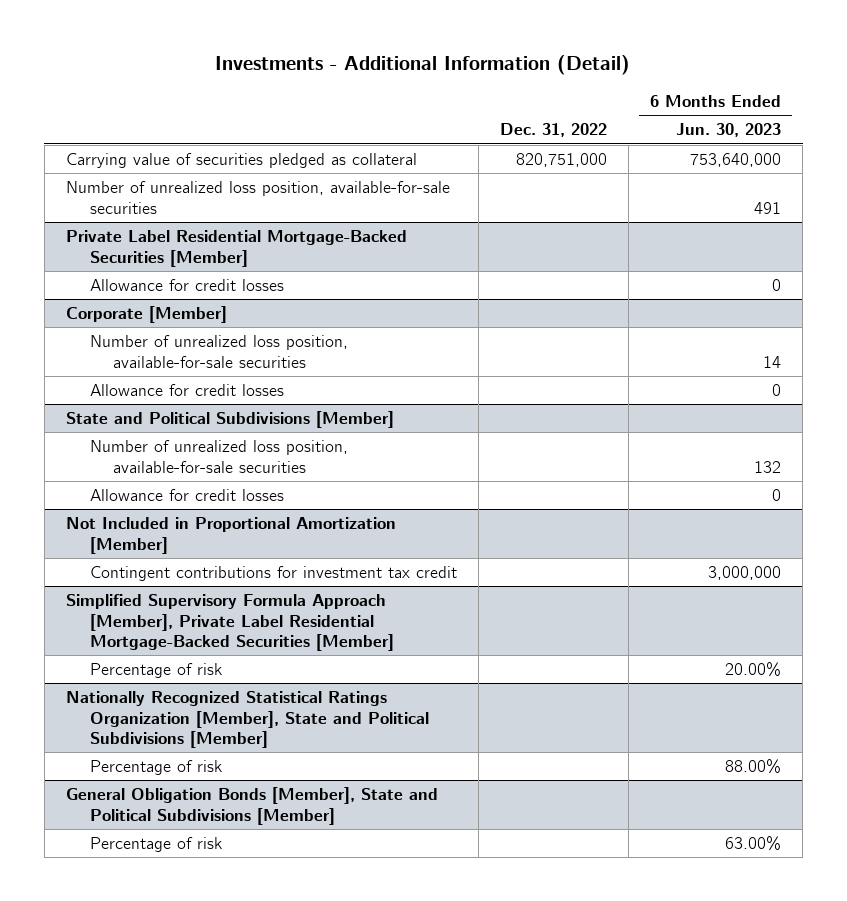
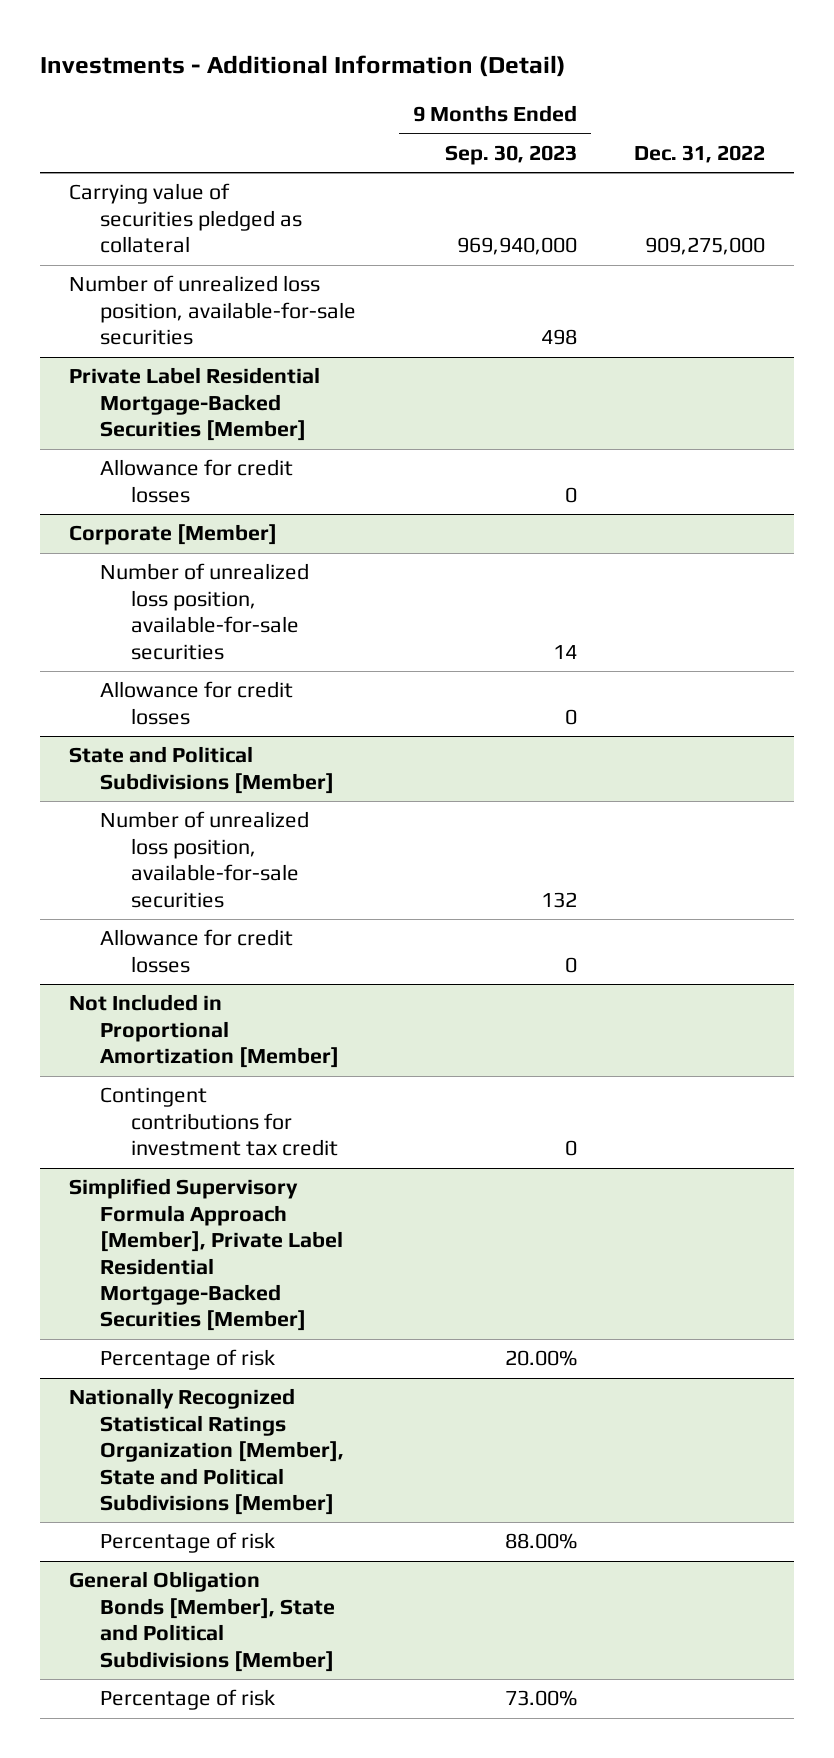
- | Dec. 31, 2022 | 6 Months Ended Jun. 30, 2023
+ | 9 Months Ended Sep. 30, 2023 | Dec. 31, 2022
- Carrying value of securities pledged as collateral | 820,751,000 | 753,640,000
+ Carrying value of securities pledged as collateral | 969,940,000 | 909,275,000

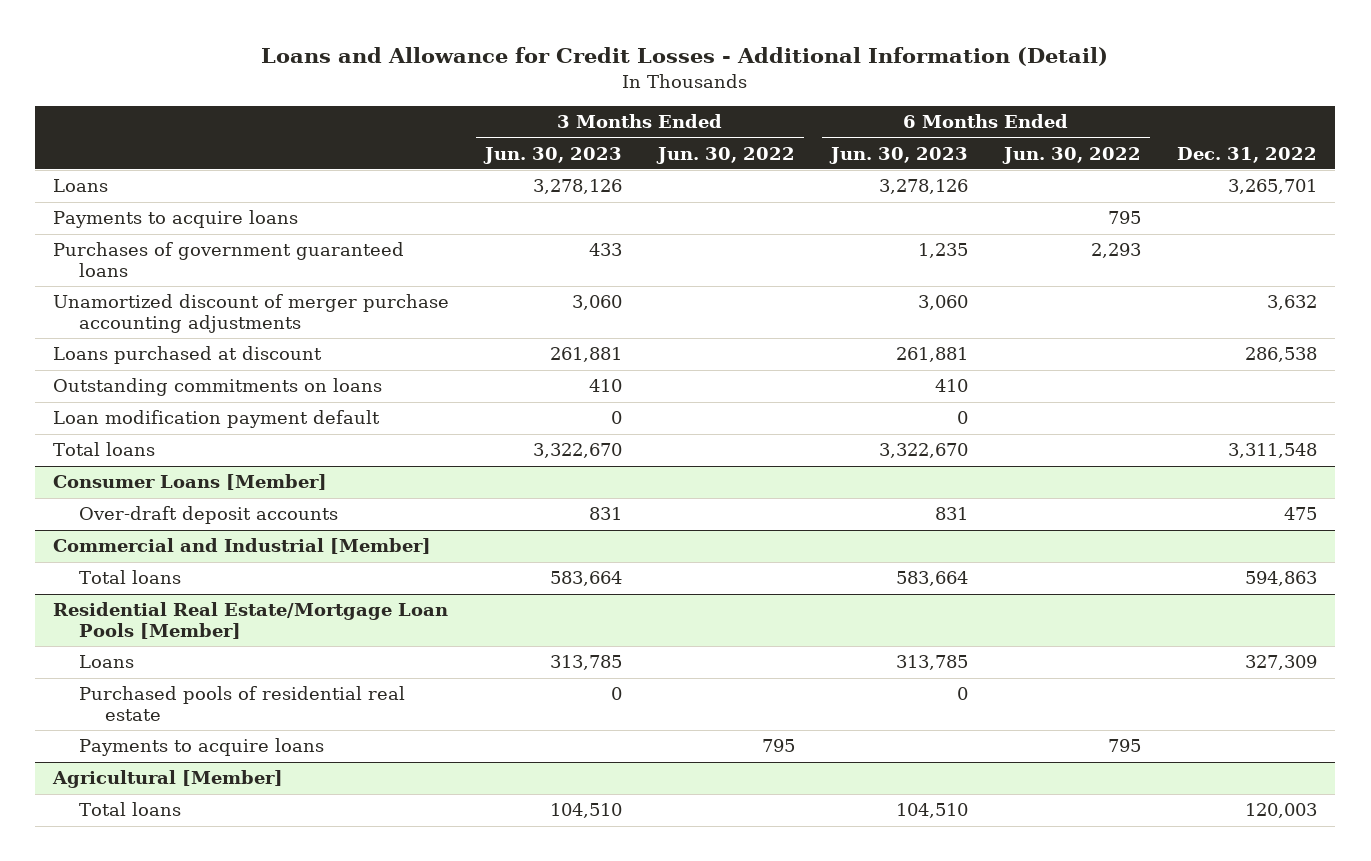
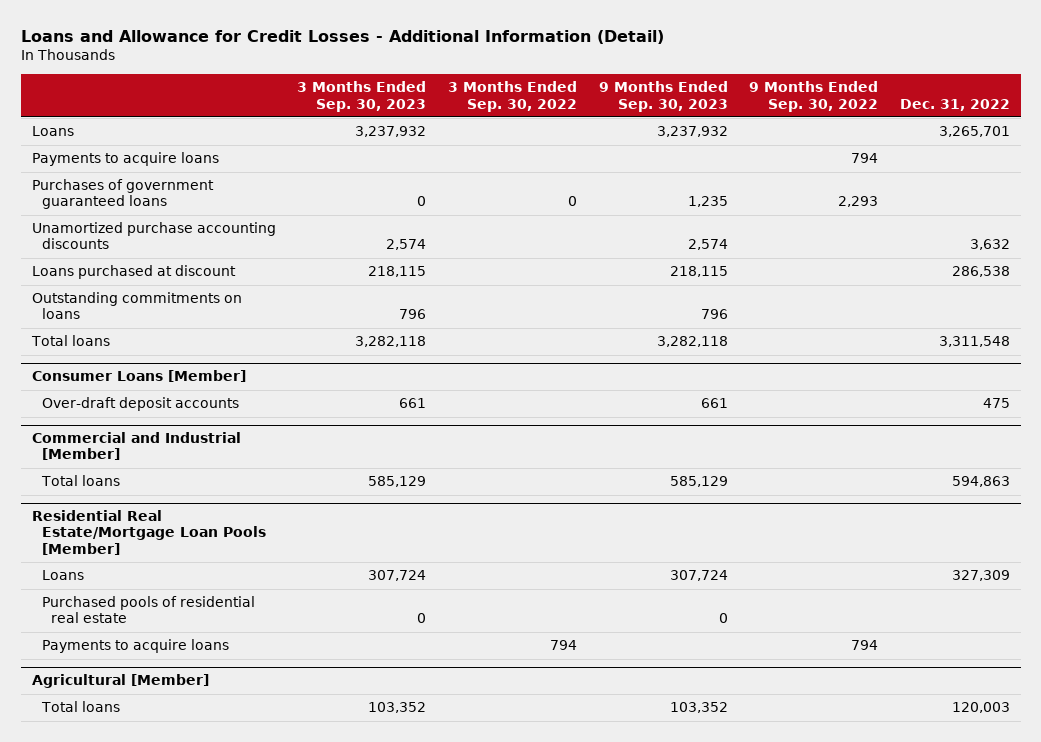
- | 3 Months Ended Jun. 30, 2023 | 3 Months Ended Jun. 30, 2022 | 6 Months Ended Jun. 30, 2023 | 6 Months Ended Jun. 30, 2022 | Dec. 31, 2022
+ | 3 Months Ended Sep. 30, 2023 | 3 Months Ended Sep. 30, 2022 | 9 Months Ended Sep. 30, 2023 | 9 Months Ended Sep. 30, 2022 | Dec. 31, 2022
- Unamortized discount of merger purchase accounting adjustments | 3,060 | | 3,060 | | 3,632
+ Unamortized purchase accounting discounts | 2,574 | | 2,574 | | 3,632
- Loan modification payment default | 0 | | 0 | |

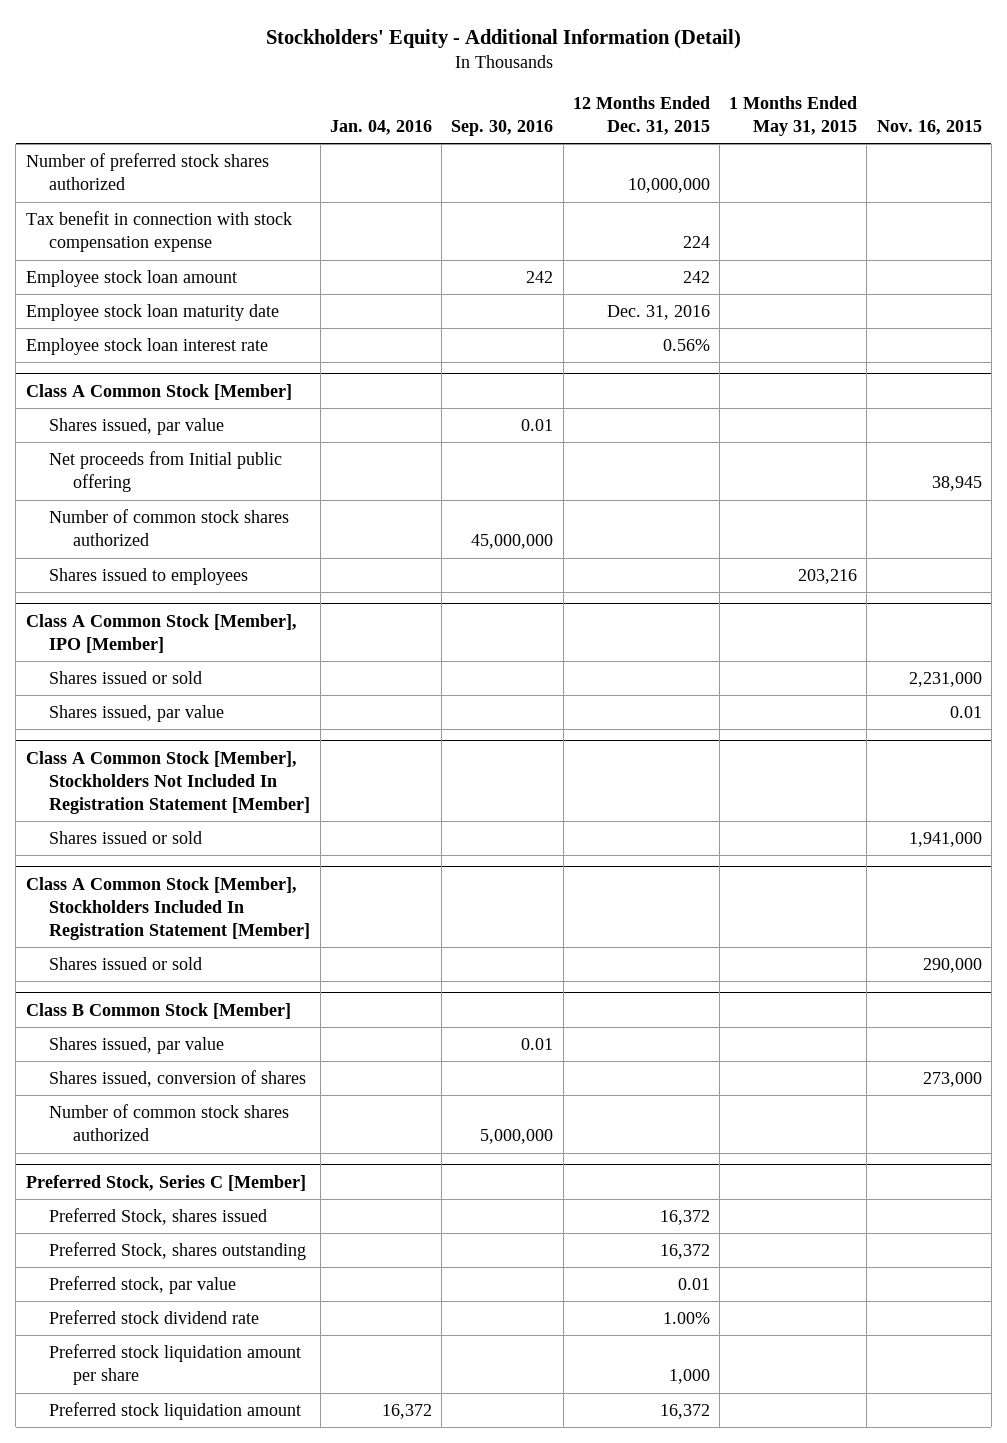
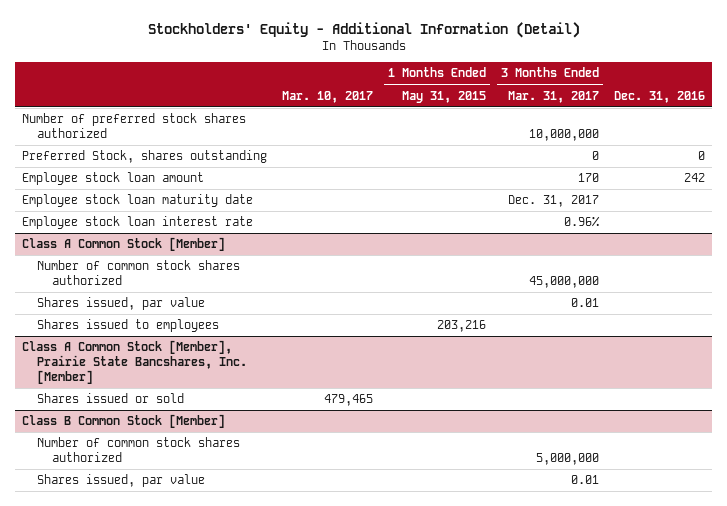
- | Jan. 04, 2016 | Sep. 30, 2016 | 12 Months Ended Dec. 31, 2015 | 1 Months Ended May 31, 2015 | Nov. 16, 2015
+ | Mar. 10, 2017 | 1 Months Ended May 31, 2015 | 3 Months Ended Mar. 31, 2017 | Dec. 31, 2016
- Tax benefit in connection with stock compensation expense | | | 224 | |
+ Preferred Stock, shares outstanding | | | 0 | 0
@ Class A Common Stock [Member]
- Net proceeds from Initial public offering | | | | | 38,945
moved down: Shares issued, par value | | | 0.01 |
- Class A Common Stock [Member], IPO [Member]
- Shares issued or sold | | | | | 2,231,000
- Shares issued, par value | | | | | 0.01
- Class A Common Stock [Member], Stockholders Not Included In Registration Statement [Member]
- Shares issued or sold | | | | | 1,941,000
- Class A Common Stock [Member], Stockholders Included In Registration Statement [Member]
- Shares issued or sold | | | | | 290,000
+ Class A Common Stock [Member], Prairie State Bancshares, Inc. [Member]
+ Shares issued or sold | 479,465 | | |
@ Class B Common Stock [Member]
- Shares issued, conversion of shares | | | | | 273,000
- Preferred Stock, Series C [Member]
- Preferred Stock, shares issued | | | 16,372 | |
- Preferred Stock, shares outstanding | | | 16,372 | |
- Preferred stock, par value | | | 0.01 | |
- Preferred stock dividend rate | | | 1.00% | |
- Preferred stock liquidation amount per share | | | 1,000 | |
- Preferred stock liquidation amount | 16,372 | | 16,372 | |
@ Class B Common Stock [Member]
moved down: Shares issued, par value | | | 0.01 |

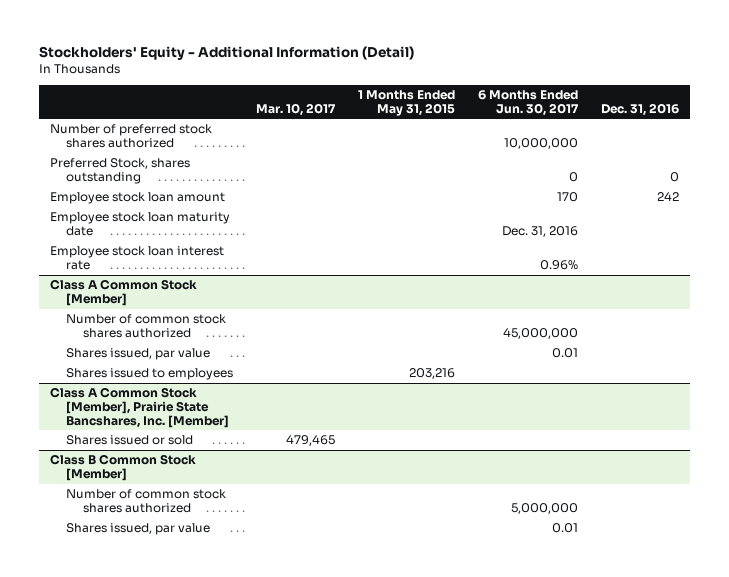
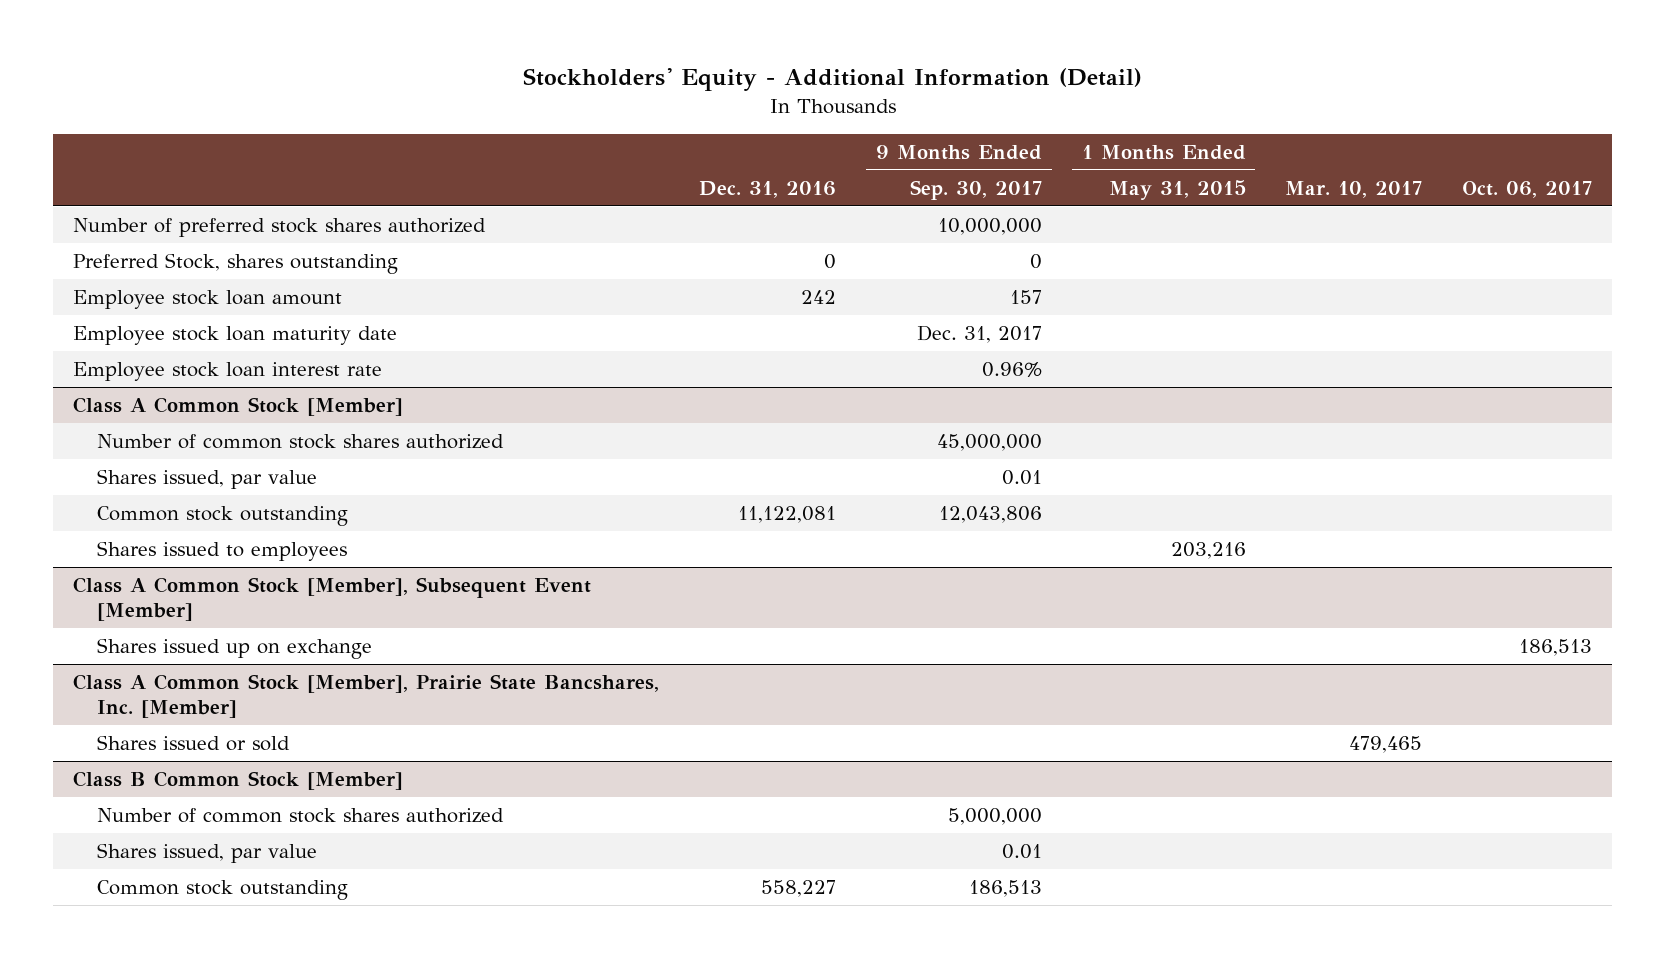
- | Mar. 10, 2017 | 1 Months Ended May 31, 2015 | 6 Months Ended Jun. 30, 2017 | Dec. 31, 2016
+ | Dec. 31, 2016 | 9 Months Ended Sep. 30, 2017 | 1 Months Ended May 31, 2015 | Mar. 10, 2017 | Oct. 06, 2017
@ Class A Common Stock [Member]
+ Common stock outstanding | 11,122,081 | 12,043,806 | | |
+ Class A Common Stock [Member], Subsequent Event [Member]
+ Shares issued up on exchange | | | | | 186,513
@ Class B Common Stock [Member]
+ Common stock outstanding | 558,227 | 186,513 | | |

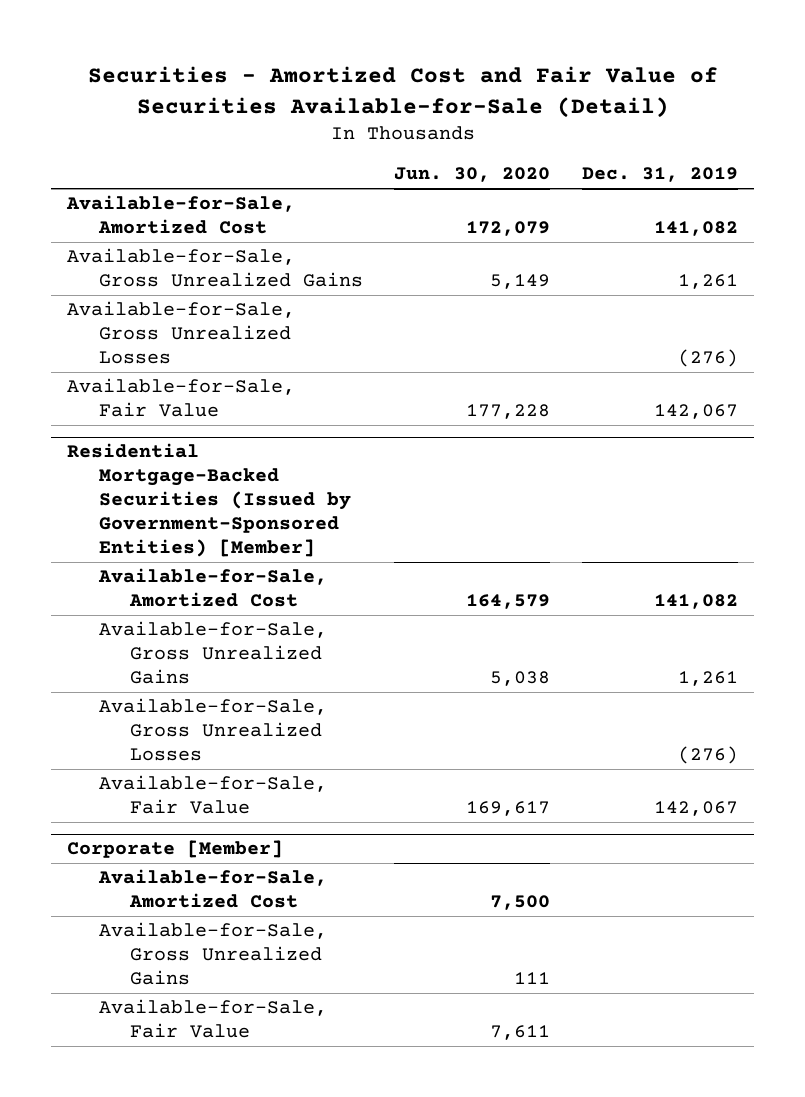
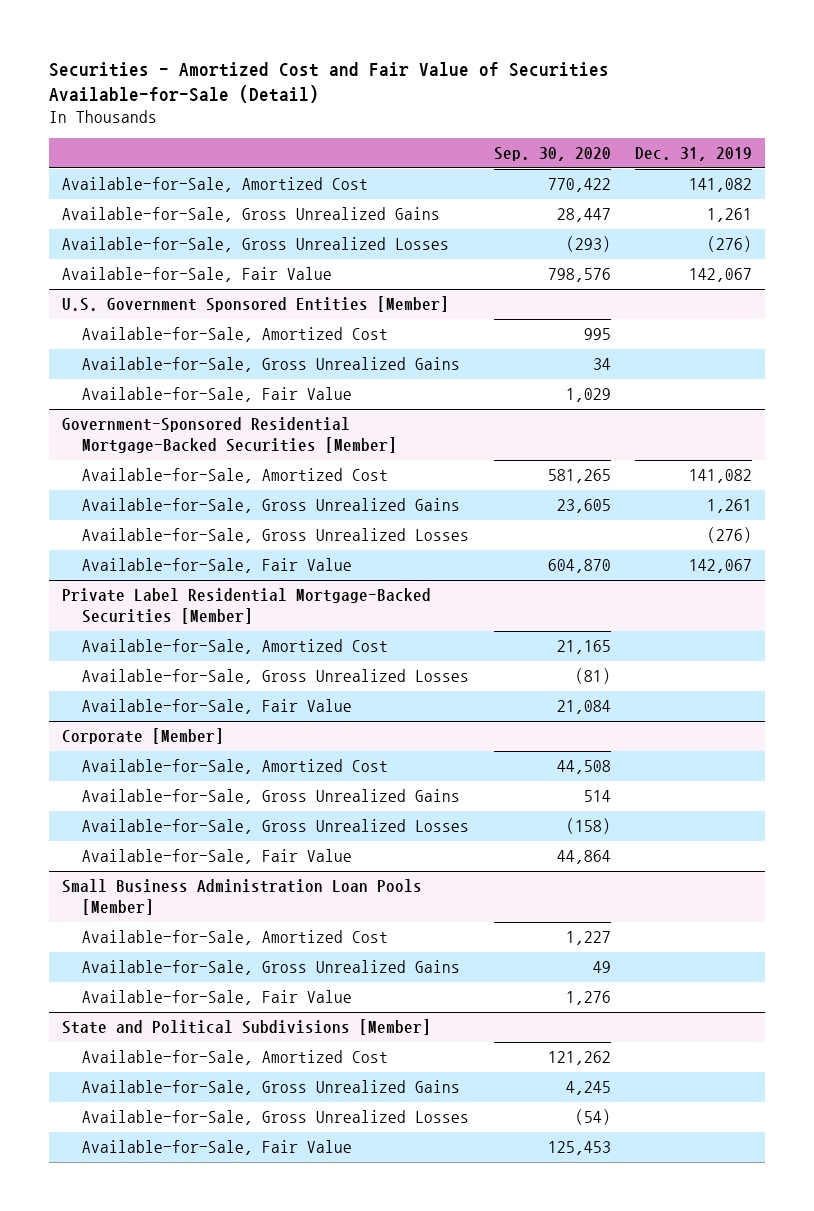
- | Jun. 30, 2020 | Dec. 31, 2019
+ | Sep. 30, 2020 | Dec. 31, 2019
- Residential Mortgage-Backed Securities (Issued by Government-Sponsored Entities) [Member]
+ U.S. Government Sponsored Entities [Member]
+ Available-for-Sale, Amortized Cost | 995 |
+ Available-for-Sale, Gross Unrealized Gains | 34 |
+ Available-for-Sale, Fair Value | 1,029 |
+ Government-Sponsored Residential Mortgage-Backed Securities [Member]
+ Private Label Residential Mortgage-Backed Securities [Member]
+ Available-for-Sale, Amortized Cost | 21,165 |
+ Available-for-Sale, Gross Unrealized Losses | (81) |
+ Available-for-Sale, Fair Value | 21,084 |
@ Corporate [Member]
+ Available-for-Sale, Gross Unrealized Losses | (158) |
+ Small Business Administration Loan Pools [Member]
+ Available-for-Sale, Amortized Cost | 1,227 |
+ Available-for-Sale, Gross Unrealized Gains | 49 |
+ Available-for-Sale, Fair Value | 1,276 |
+ State and Political Subdivisions [Member]
+ Available-for-Sale, Amortized Cost | 121,262 |
+ Available-for-Sale, Gross Unrealized Gains | 4,245 |
+ Available-for-Sale, Gross Unrealized Losses | (54) |
+ Available-for-Sale, Fair Value | 125,453 |

